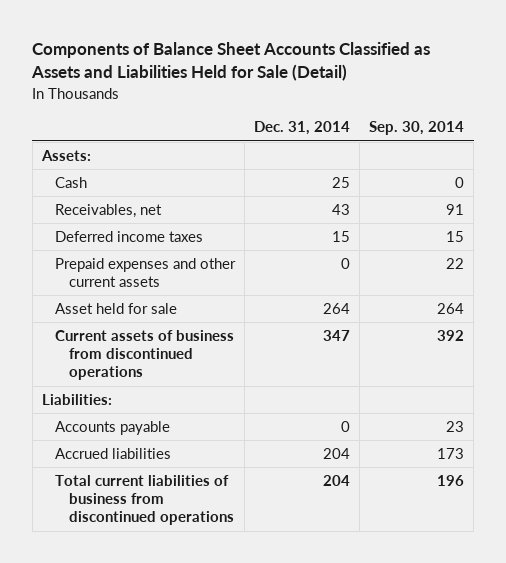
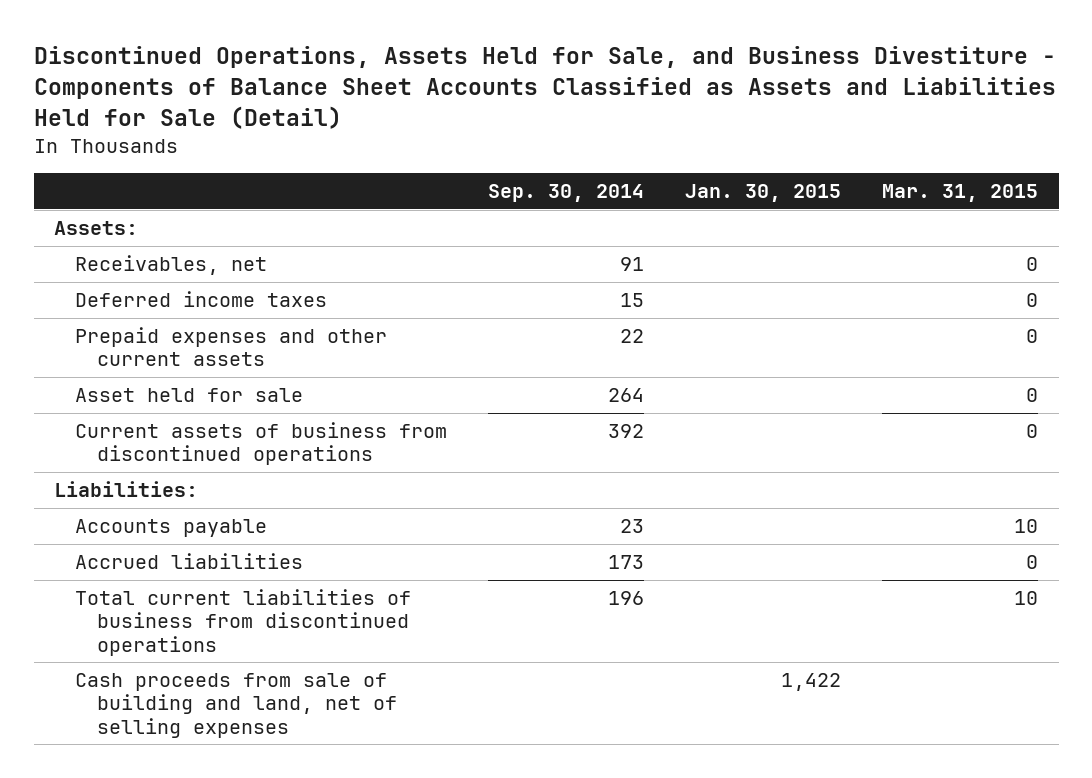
- Components of Balance Sheet Accounts Classified as Assets and Liabilities Held for Sale (Detail)
+ Discontinued Operations, Assets Held for Sale, and Business Divestiture - Components of Balance Sheet Accounts Classified as Assets and Liabilities Held for Sale (Detail)
- | Dec. 31, 2014 | Sep. 30, 2014
+ | Sep. 30, 2014 | Jan. 30, 2015 | Mar. 31, 2015
- Cash | 25 | 0
+ Cash proceeds from sale of building and land, net of selling expenses | | 1,422 |

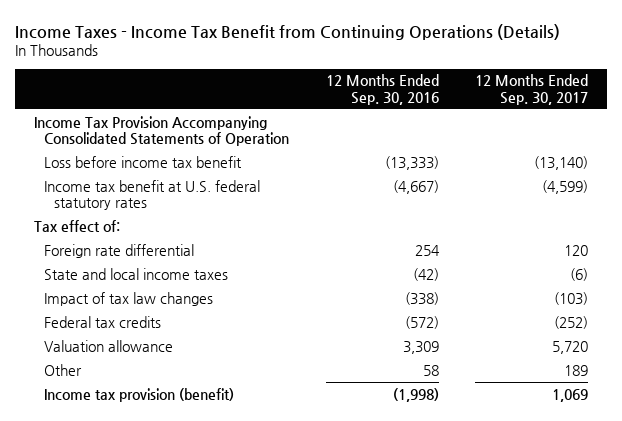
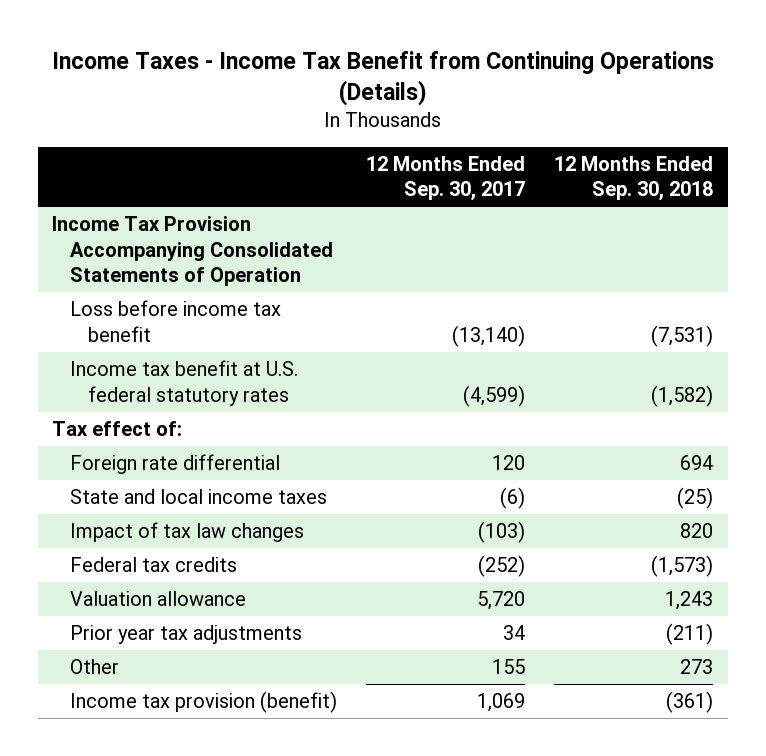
- | 12 Months Ended Sep. 30, 2016 | 12 Months Ended Sep. 30, 2017
+ | 12 Months Ended Sep. 30, 2017 | 12 Months Ended Sep. 30, 2018
- Other | 58 | 189
+ Prior year tax adjustments | 34 | (211)
+ Other | 155 | 273

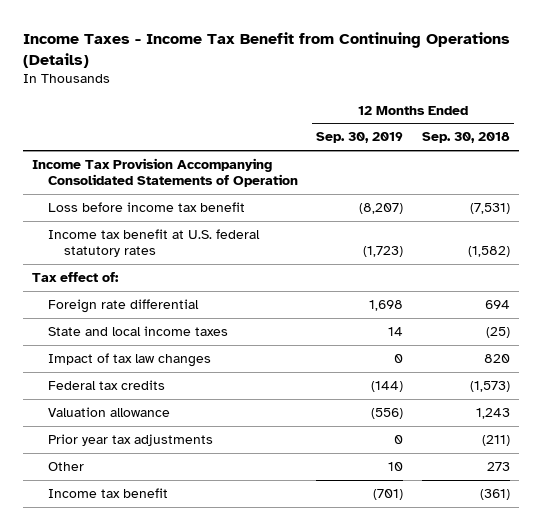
- | 12 Months Ended Sep. 30, 2017 | 12 Months Ended Sep. 30, 2018
+ | 12 Months Ended Sep. 30, 2019 | 12 Months Ended Sep. 30, 2018
- Income tax provision (benefit) | 1,069 | (361)
+ Income tax benefit | (701) | (361)

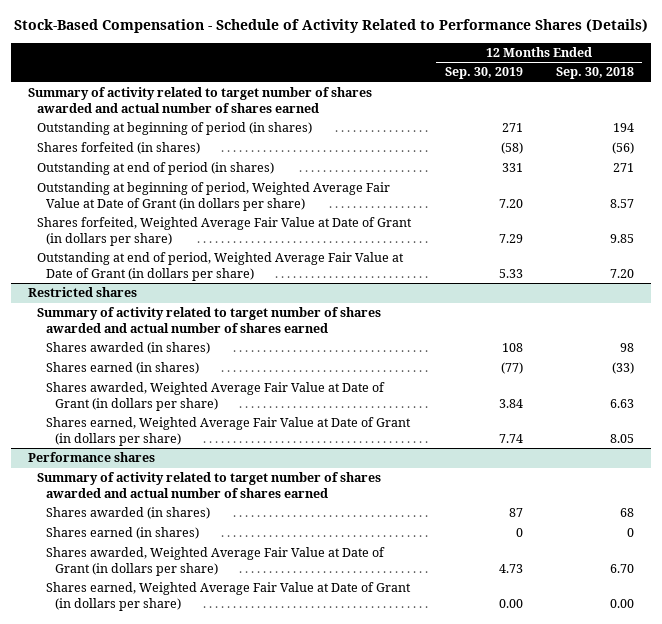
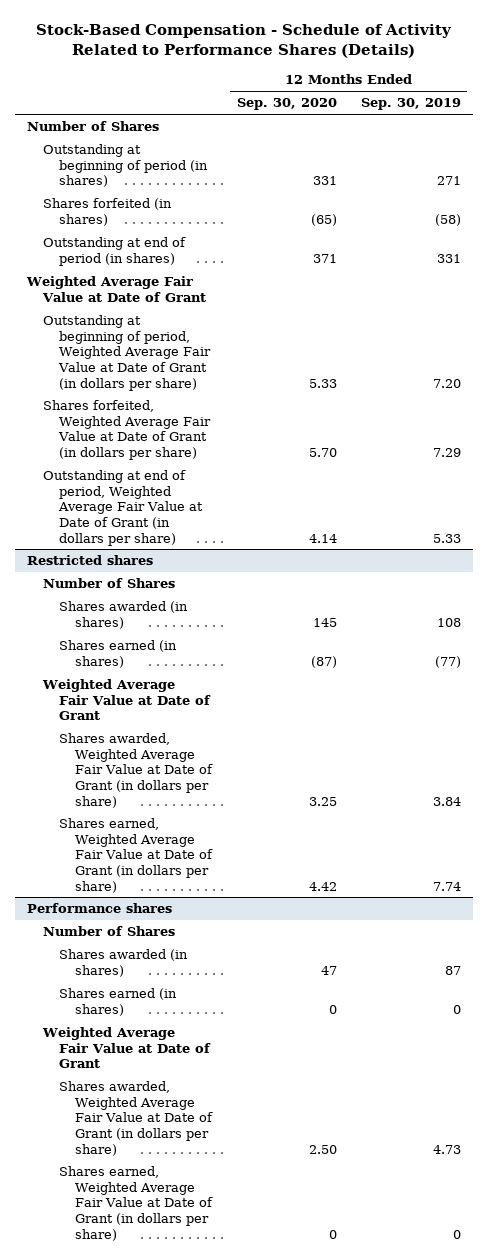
- | 12 Months Ended Sep. 30, 2019 | 12 Months Ended Sep. 30, 2018
+ | 12 Months Ended Sep. 30, 2020 | 12 Months Ended Sep. 30, 2019
- Summary of activity related to target number of shares awarded and actual number of shares earned
+ Number of Shares
+ Weighted Average Fair Value at Date of Grant
@ Restricted shares
- Summary of activity related to target number of shares awarded and actual number of shares earned
+ Number of Shares
+ Weighted Average Fair Value at Date of Grant
@ Performance shares
- Summary of activity related to target number of shares awarded and actual number of shares earned
+ Number of Shares
+ Weighted Average Fair Value at Date of Grant
- Shares earned, Weighted Average Fair Value at Date of Grant (in dollars per share) | 0.00 | 0.00
+ Shares earned, Weighted Average Fair Value at Date of Grant (in dollars per share) | 0 | 0

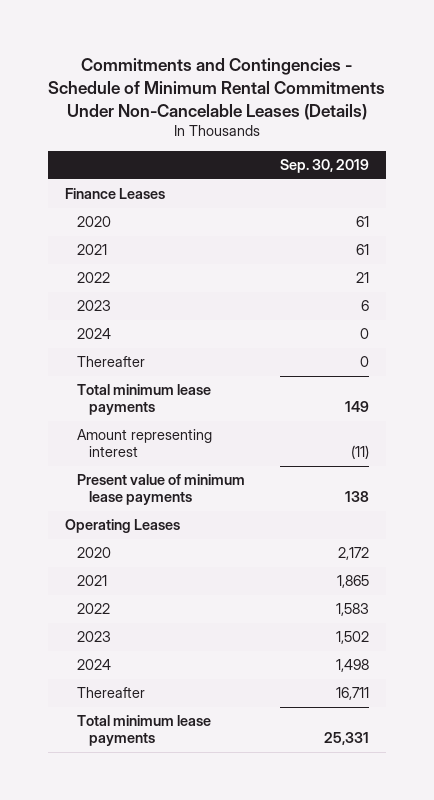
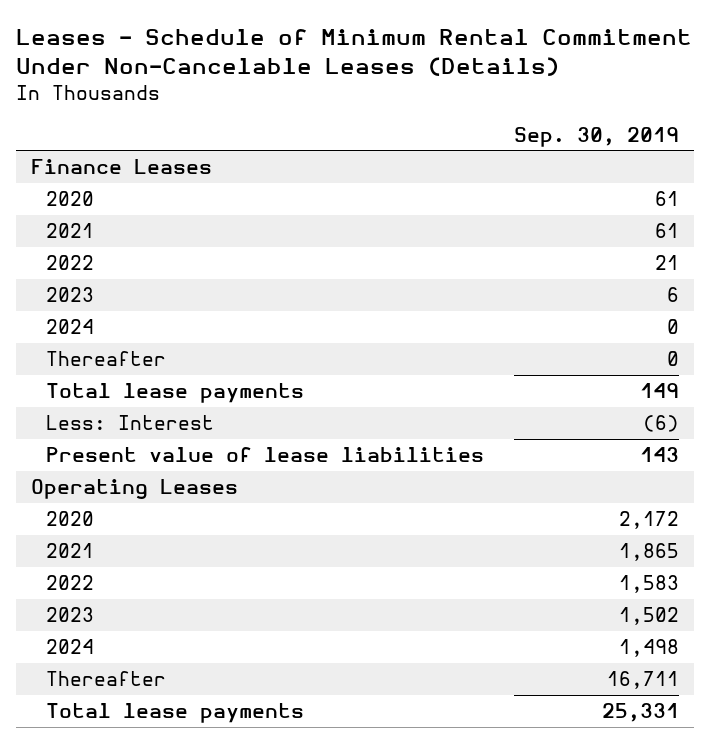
- Commitments and Contingencies - Schedule of Minimum Rental Commitments Under Non-Cancelable Leases (Details)
+ Leases - Schedule of Minimum Rental Commitment Under Non-Cancelable Leases (Details)
- Total minimum lease payments | 149
- Amount representing interest | (11)
- Present value of minimum lease payments | 138
+ Total lease payments | 149
+ Less: Interest | (6)
+ Present value of lease liabilities | 143
- Total minimum lease payments | 25,331
+ Total lease payments | 25,331

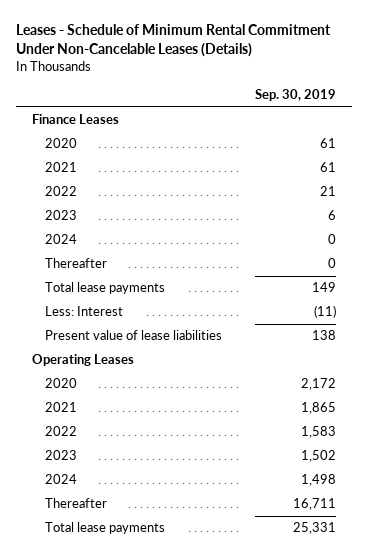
- Less: Interest | (6)
- Present value of lease liabilities | 143
+ Less: Interest | (11)
+ Present value of lease liabilities | 138

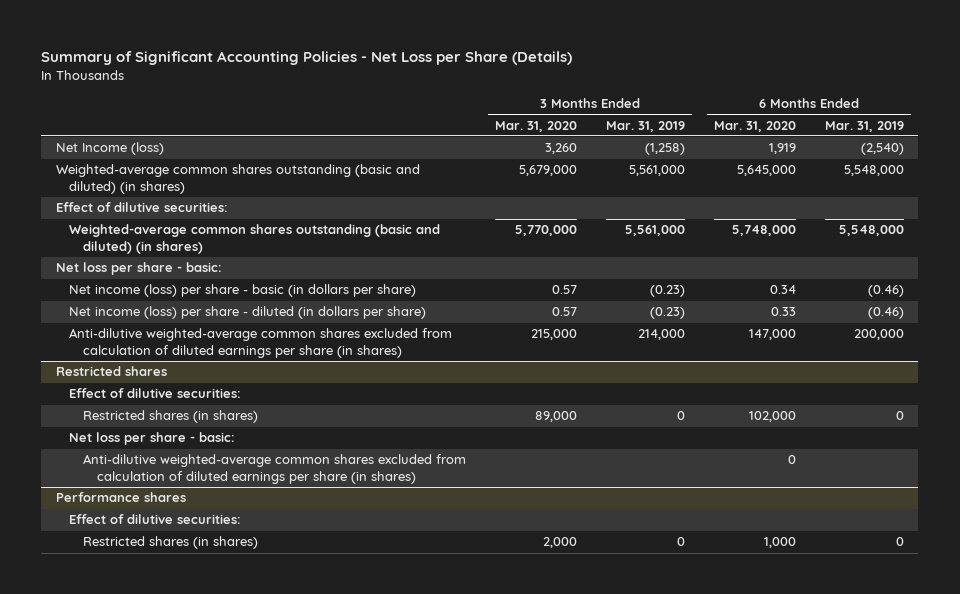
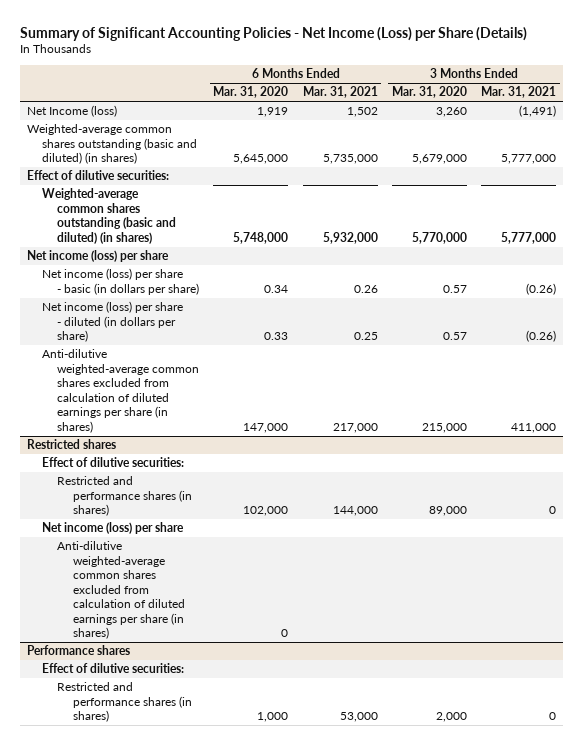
- Summary of Significant Accounting Policies - Net Loss per Share (Details)
+ Summary of Significant Accounting Policies - Net Income (Loss) per Share (Details)
- | 3 Months Ended Mar. 31, 2020 | 3 Months Ended Mar. 31, 2019 | 6 Months Ended Mar. 31, 2020 | 6 Months Ended Mar. 31, 2019
+ | 6 Months Ended Mar. 31, 2020 | 6 Months Ended Mar. 31, 2021 | 3 Months Ended Mar. 31, 2020 | 3 Months Ended Mar. 31, 2021
- Net loss per share - basic:
+ Net income (loss) per share
@ Restricted shares
- Restricted shares (in shares) | 89,000 | 0 | 102,000 | 0
- Net loss per share - basic:
+ Restricted and performance shares (in shares) | 102,000 | 144,000 | 89,000 | 0
+ Net income (loss) per share
@ Performance shares
- Restricted shares (in shares) | 2,000 | 0 | 1,000 | 0
+ Restricted and performance shares (in shares) | 1,000 | 53,000 | 2,000 | 0

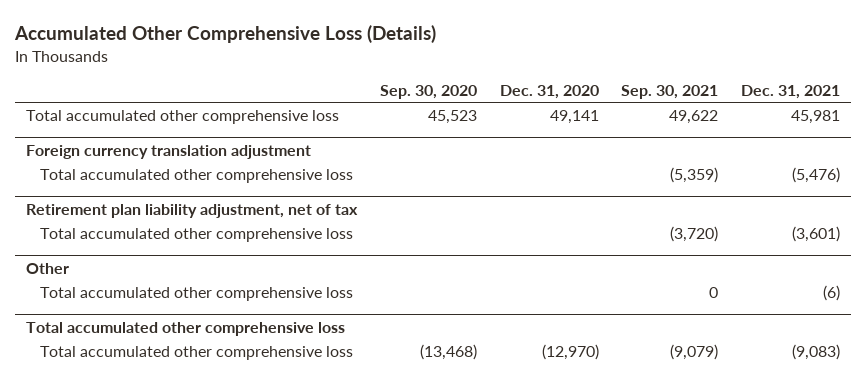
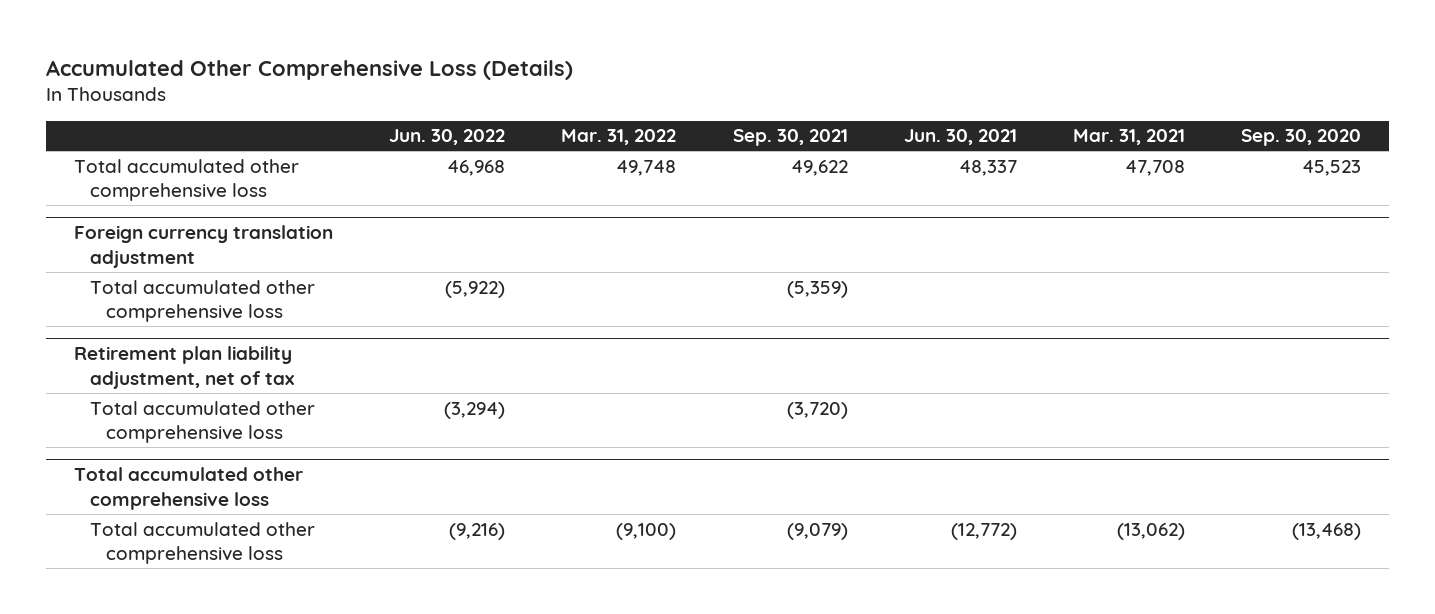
- | Sep. 30, 2020 | Dec. 31, 2020 | Sep. 30, 2021 | Dec. 31, 2021
+ | Jun. 30, 2022 | Mar. 31, 2022 | Sep. 30, 2021 | Jun. 30, 2021 | Mar. 31, 2021 | Sep. 30, 2020
- Other
- Total accumulated other comprehensive loss | | | 0 | (6)

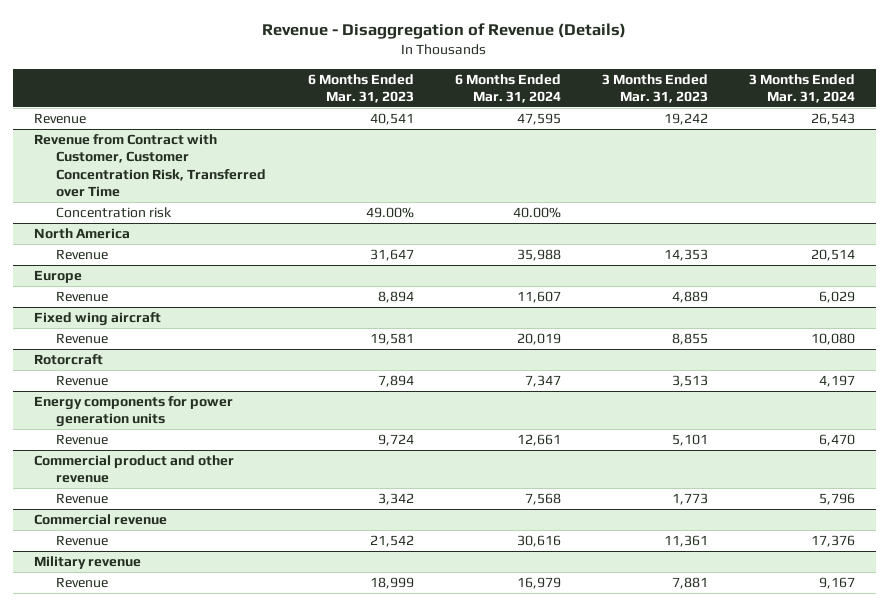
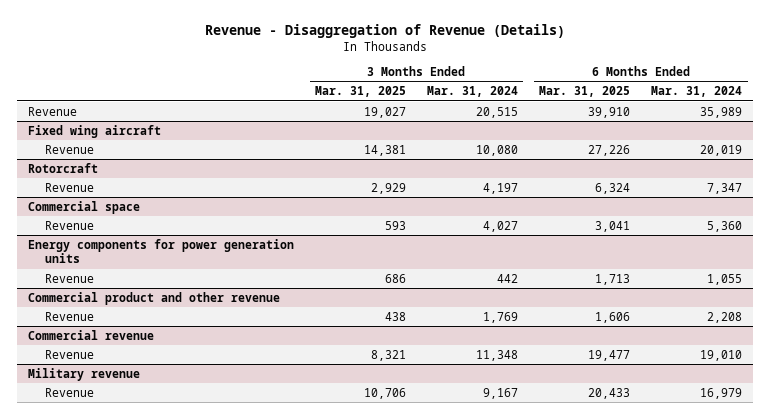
- | 6 Months Ended Mar. 31, 2023 | 6 Months Ended Mar. 31, 2024 | 3 Months Ended Mar. 31, 2023 | 3 Months Ended Mar. 31, 2024
+ | 3 Months Ended Mar. 31, 2025 | 3 Months Ended Mar. 31, 2024 | 6 Months Ended Mar. 31, 2025 | 6 Months Ended Mar. 31, 2024
- Revenue | 40,541 | 47,595 | 19,242 | 26,543
- Revenue from Contract with Customer, Customer Concentration Risk, Transferred over Time
- Concentration risk | 49.00% | 40.00% | |
- North America
- Revenue | 31,647 | 35,988 | 14,353 | 20,514
- Europe
- Revenue | 8,894 | 11,607 | 4,889 | 6,029
+ Revenue | 19,027 | 20,515 | 39,910 | 35,989
+ Commercial space
+ Revenue | 593 | 4,027 | 3,041 | 5,360
@ Energy components for power generation units
- Revenue | 9,724 | 12,661 | 5,101 | 6,470
+ Revenue | 686 | 442 | 1,713 | 1,055
@ Commercial product and other revenue
- Revenue | 3,342 | 7,568 | 1,773 | 5,796
+ Revenue | 438 | 1,769 | 1,606 | 2,208
@ Commercial revenue
- Revenue | 21,542 | 30,616 | 11,361 | 17,376
+ Revenue | 8,321 | 11,348 | 19,477 | 19,010

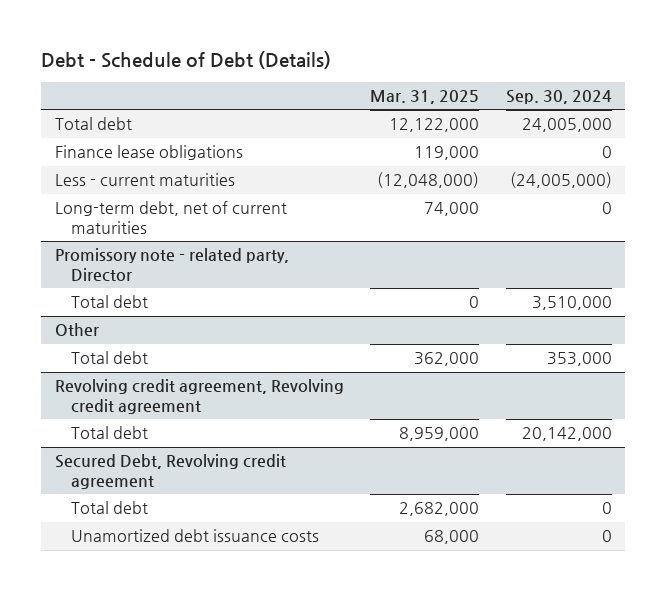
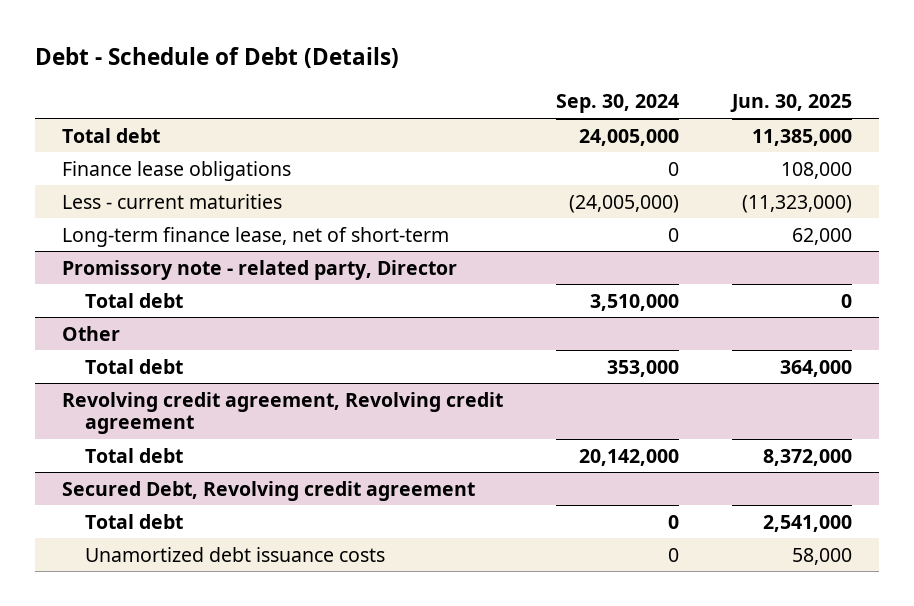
- | Mar. 31, 2025 | Sep. 30, 2024
+ | Sep. 30, 2024 | Jun. 30, 2025
- Long-term debt, net of current maturities | 74,000 | 0
+ Long-term finance lease, net of short-term | 0 | 62,000

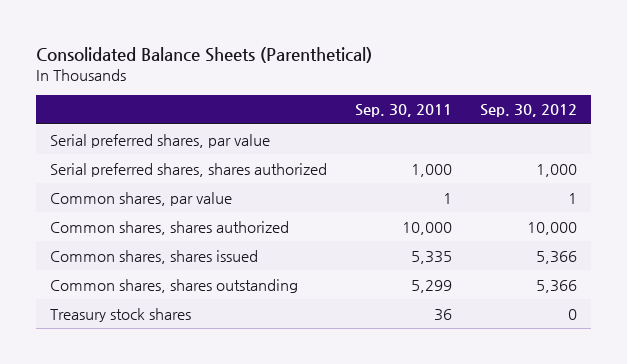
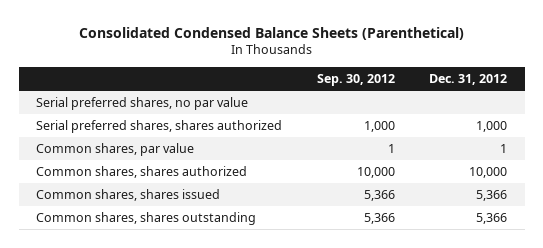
- Consolidated Balance Sheets (Parenthetical)
+ Consolidated Condensed Balance Sheets (Parenthetical)
- | Sep. 30, 2011 | Sep. 30, 2012
+ | Sep. 30, 2012 | Dec. 31, 2012
- Serial preferred shares, par value
+ Serial preferred shares, no par value
- Treasury stock shares | 36 | 0

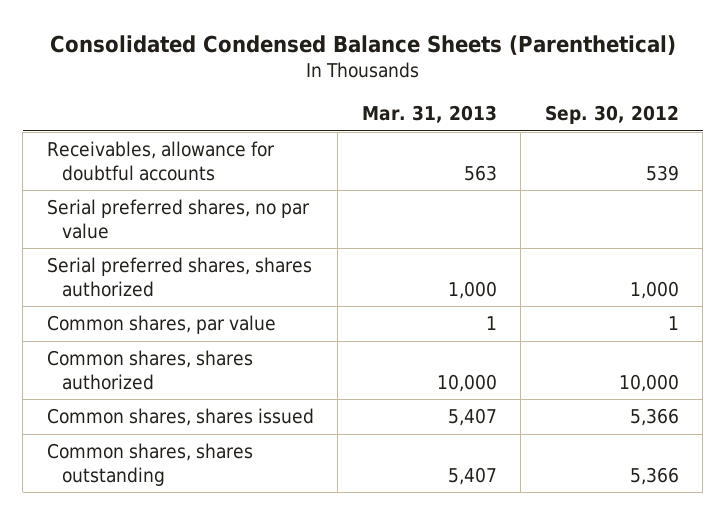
- | Sep. 30, 2012 | Dec. 31, 2012
+ | Mar. 31, 2013 | Sep. 30, 2012
+ Receivables, allowance for doubtful accounts | 563 | 539

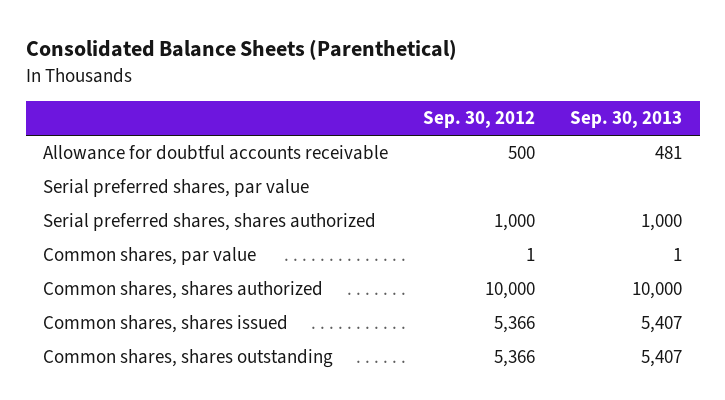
- Consolidated Condensed Balance Sheets (Parenthetical)
+ Consolidated Balance Sheets (Parenthetical)
- | Mar. 31, 2013 | Sep. 30, 2012
+ | Sep. 30, 2012 | Sep. 30, 2013
- Receivables, allowance for doubtful accounts | 563 | 539
- Serial preferred shares, no par value
+ Allowance for doubtful accounts receivable | 500 | 481
+ Serial preferred shares, par value

